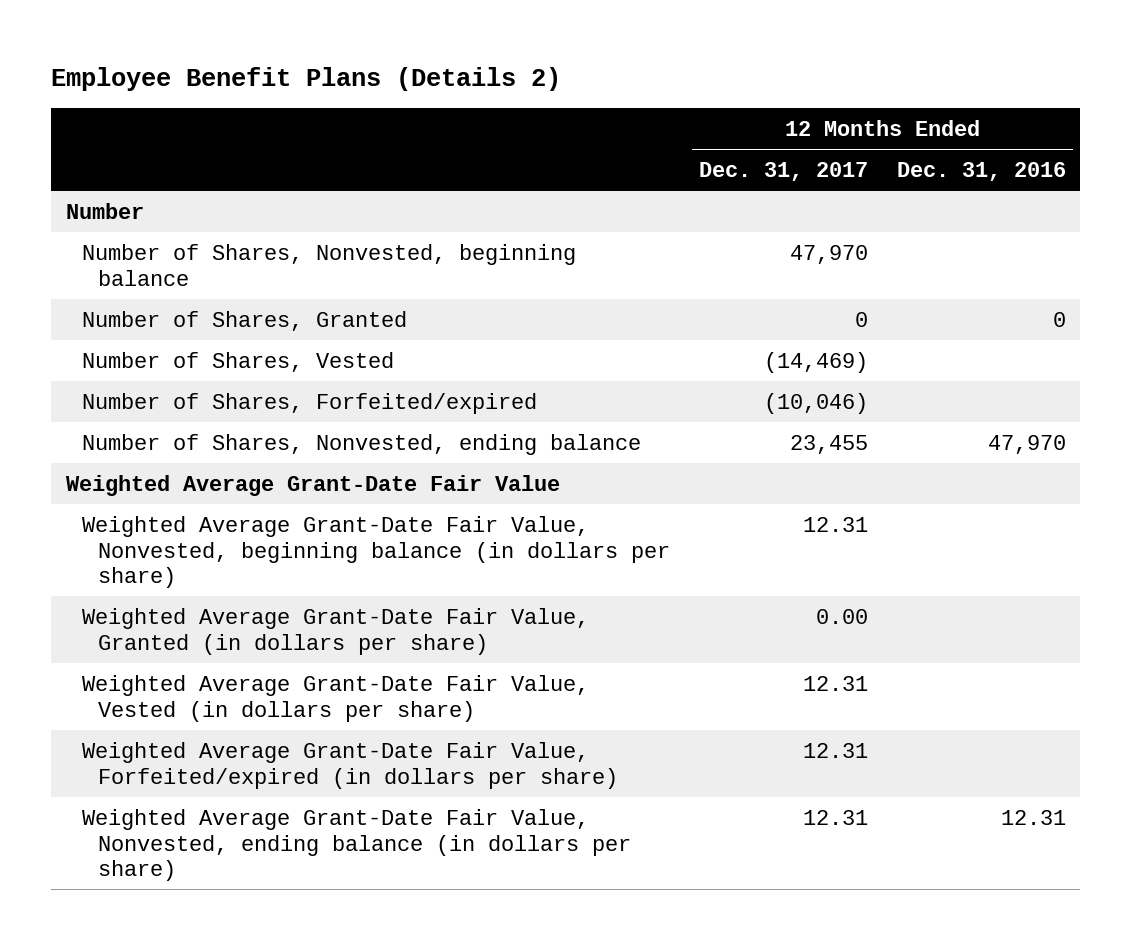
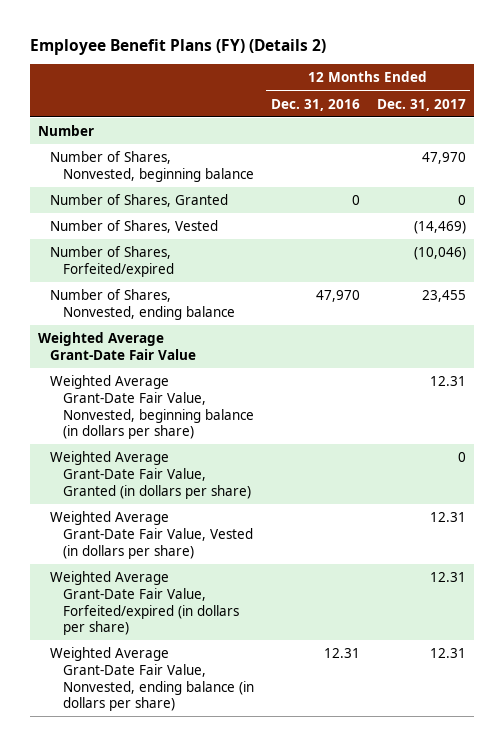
- Employee Benefit Plans (Details 2)
+ Employee Benefit Plans (FY) (Details 2)
- | 12 Months Ended Dec. 31, 2017 | 12 Months Ended Dec. 31, 2016
+ | 12 Months Ended Dec. 31, 2016 | 12 Months Ended Dec. 31, 2017
- Weighted Average Grant-Date Fair Value, Granted (in dollars per share) | 0.00 |
+ Weighted Average Grant-Date Fair Value, Granted (in dollars per share) | | 0

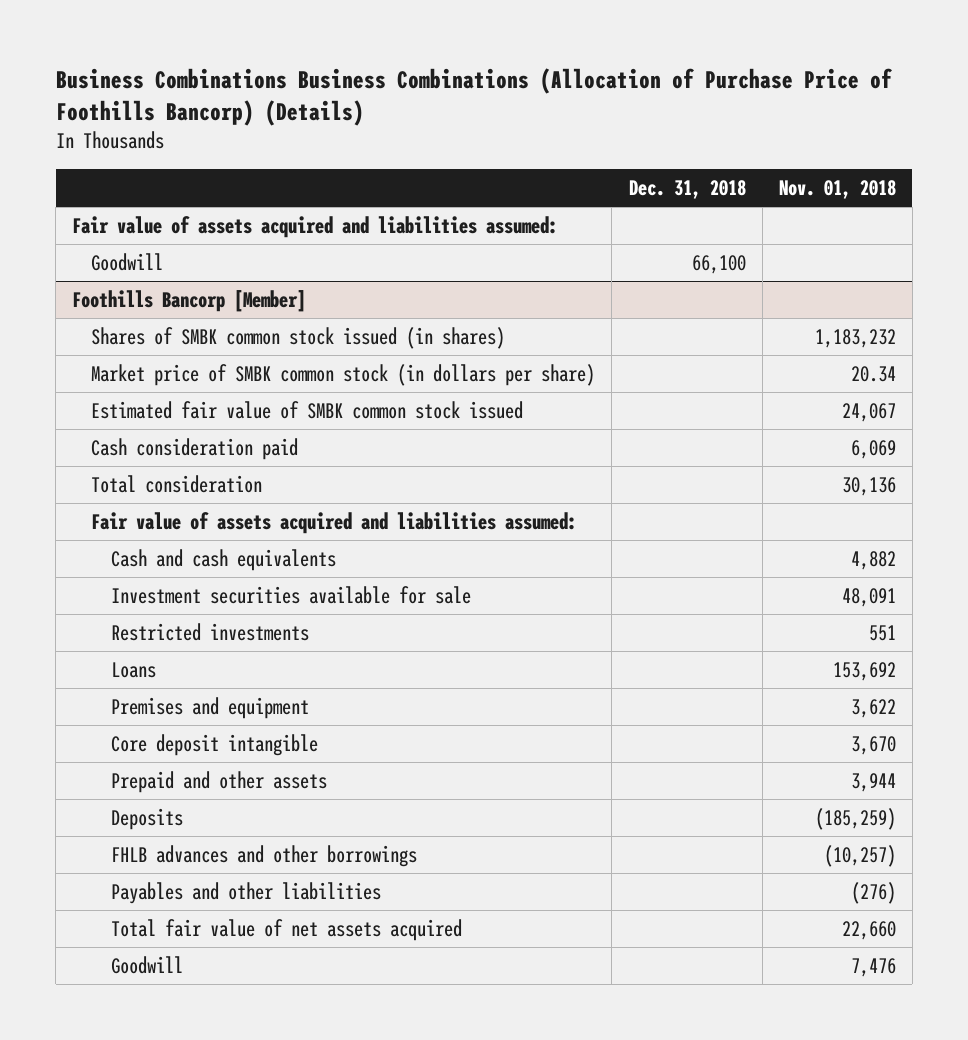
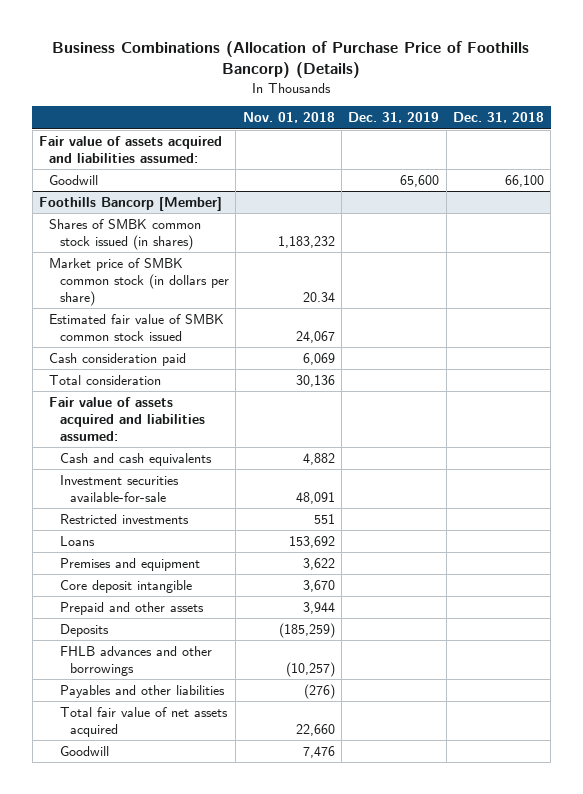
- Business Combinations Business Combinations (Allocation of Purchase Price of Foothills Bancorp) (Details)
+ Business Combinations (Allocation of Purchase Price of Foothills Bancorp) (Details)
- | Dec. 31, 2018 | Nov. 01, 2018
+ | Nov. 01, 2018 | Dec. 31, 2019 | Dec. 31, 2018
@ Foothills Bancorp [Member]
- Investment securities available for sale | | 48,091
+ Investment securities available-for-sale | 48,091 | |

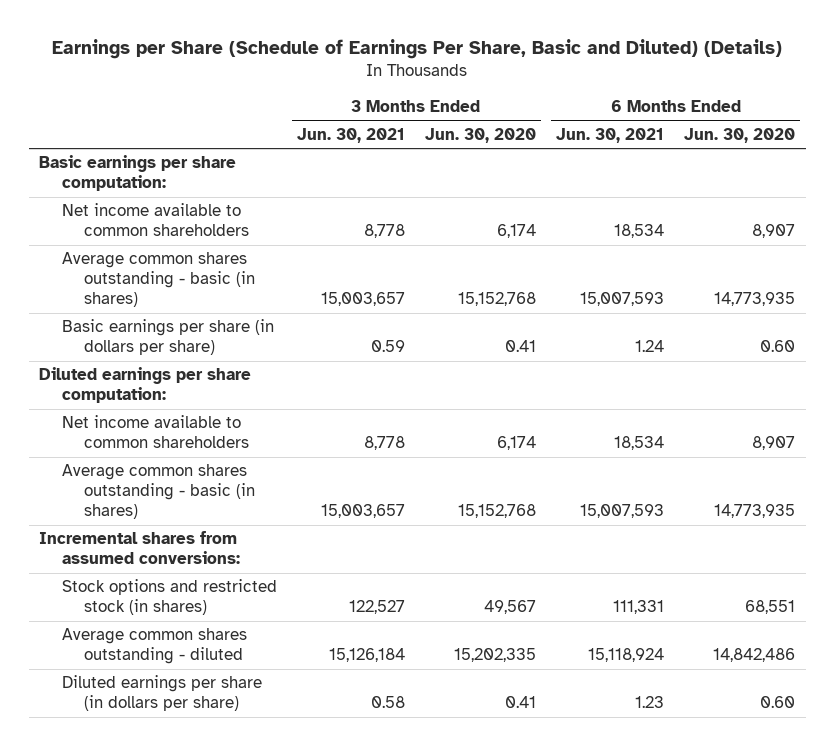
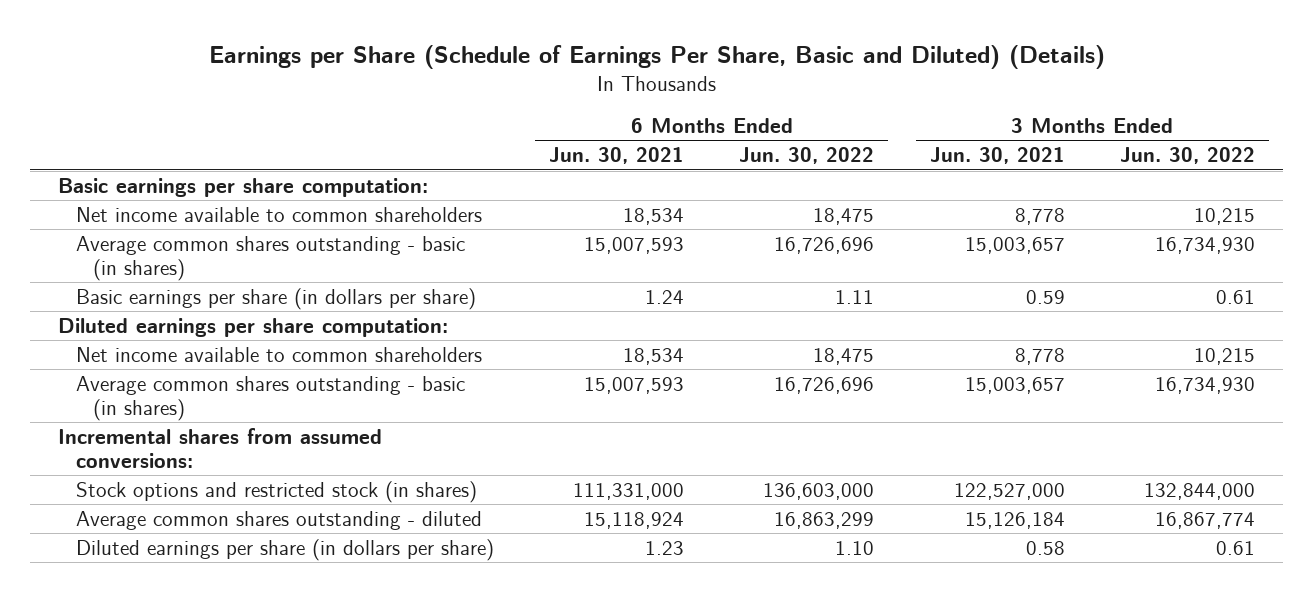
- | 3 Months Ended Jun. 30, 2021 | 3 Months Ended Jun. 30, 2020 | 6 Months Ended Jun. 30, 2021 | 6 Months Ended Jun. 30, 2020
+ | 6 Months Ended Jun. 30, 2021 | 6 Months Ended Jun. 30, 2022 | 3 Months Ended Jun. 30, 2021 | 3 Months Ended Jun. 30, 2022
- Stock options and restricted stock (in shares) | 122,527 | 49,567 | 111,331 | 68,551
+ Stock options and restricted stock (in shares) | 111,331,000 | 136,603,000 | 122,527,000 | 132,844,000

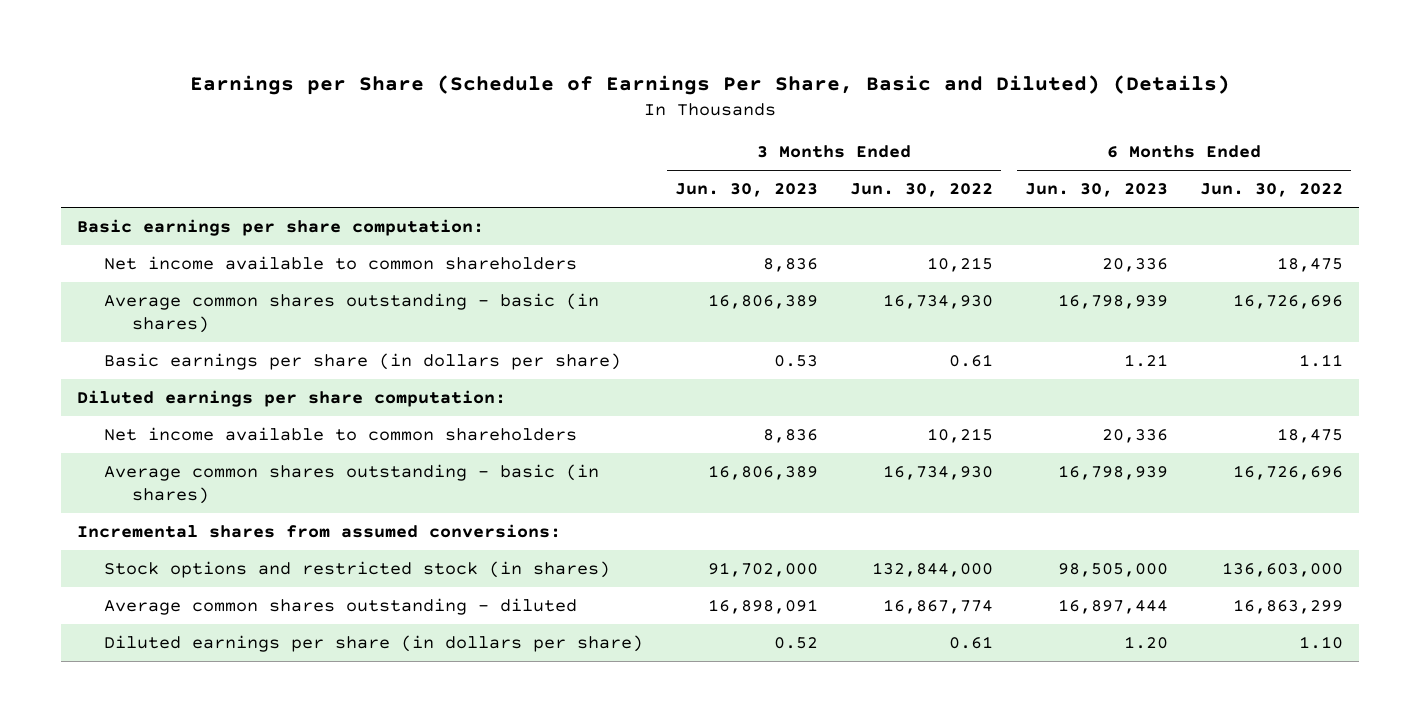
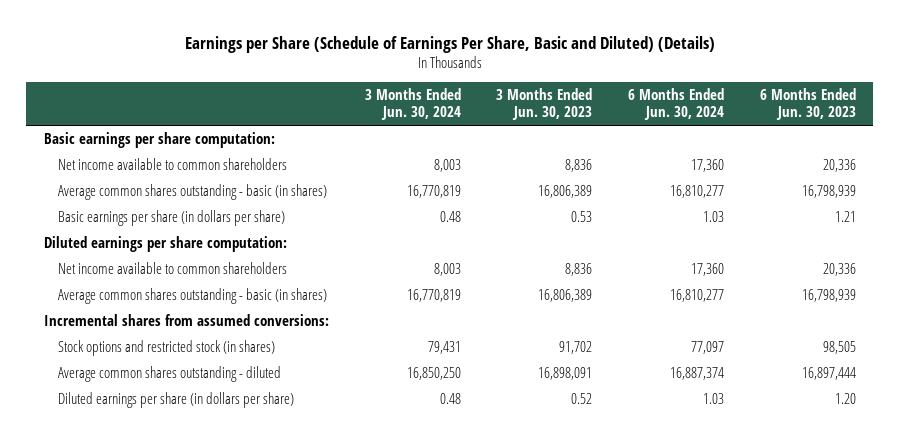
- | 3 Months Ended Jun. 30, 2023 | 3 Months Ended Jun. 30, 2022 | 6 Months Ended Jun. 30, 2023 | 6 Months Ended Jun. 30, 2022
+ | 3 Months Ended Jun. 30, 2024 | 3 Months Ended Jun. 30, 2023 | 6 Months Ended Jun. 30, 2024 | 6 Months Ended Jun. 30, 2023
- Stock options and restricted stock (in shares) | 91,702,000 | 132,844,000 | 98,505,000 | 136,603,000
+ Stock options and restricted stock (in shares) | 79,431 | 91,702 | 77,097 | 98,505

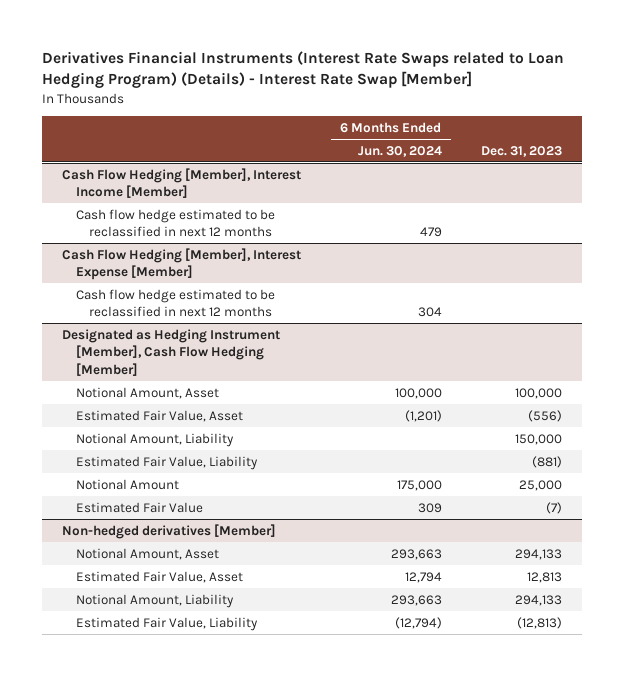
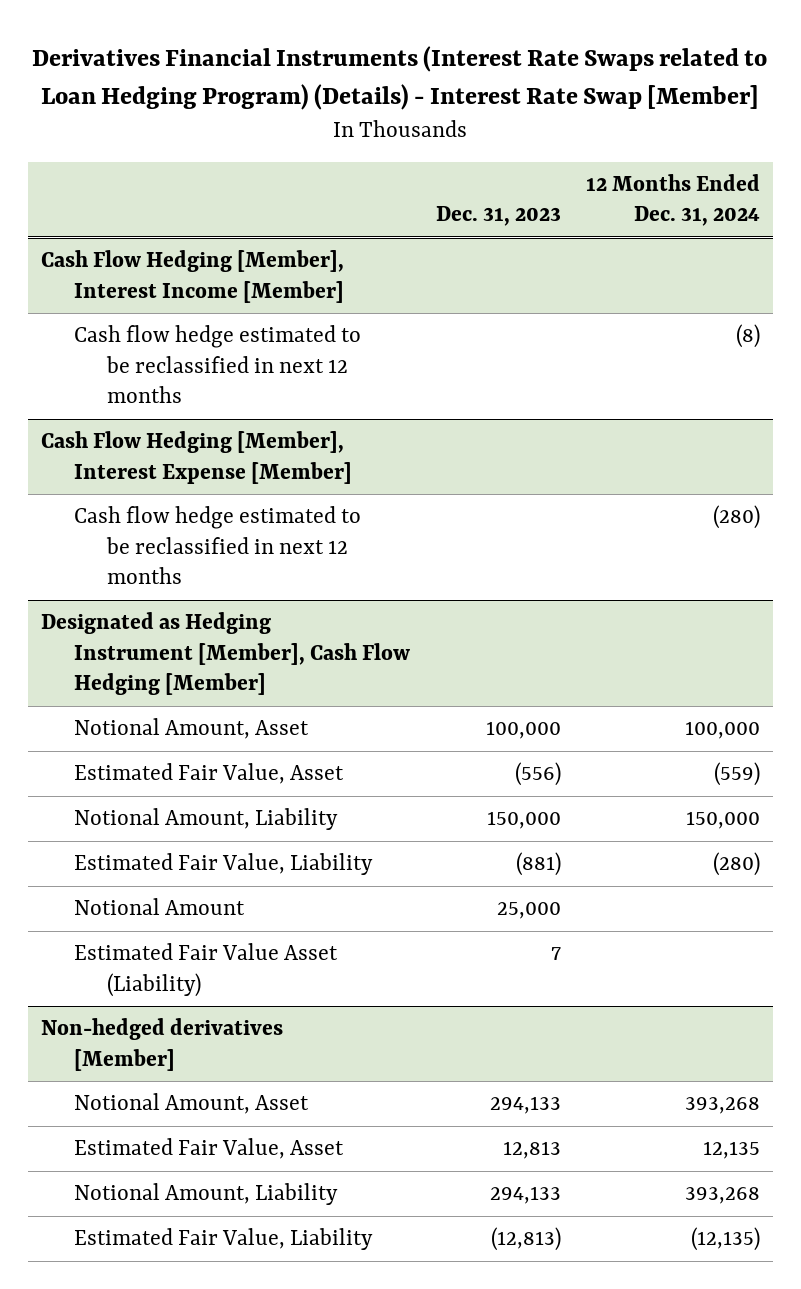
- | 6 Months Ended Jun. 30, 2024 | Dec. 31, 2023
+ | Dec. 31, 2023 | 12 Months Ended Dec. 31, 2024
@ Designated as Hedging Instrument [Member], Cash Flow Hedging [Member]
- Estimated Fair Value | 309 | (7)
+ Estimated Fair Value Asset (Liability) | 7 |

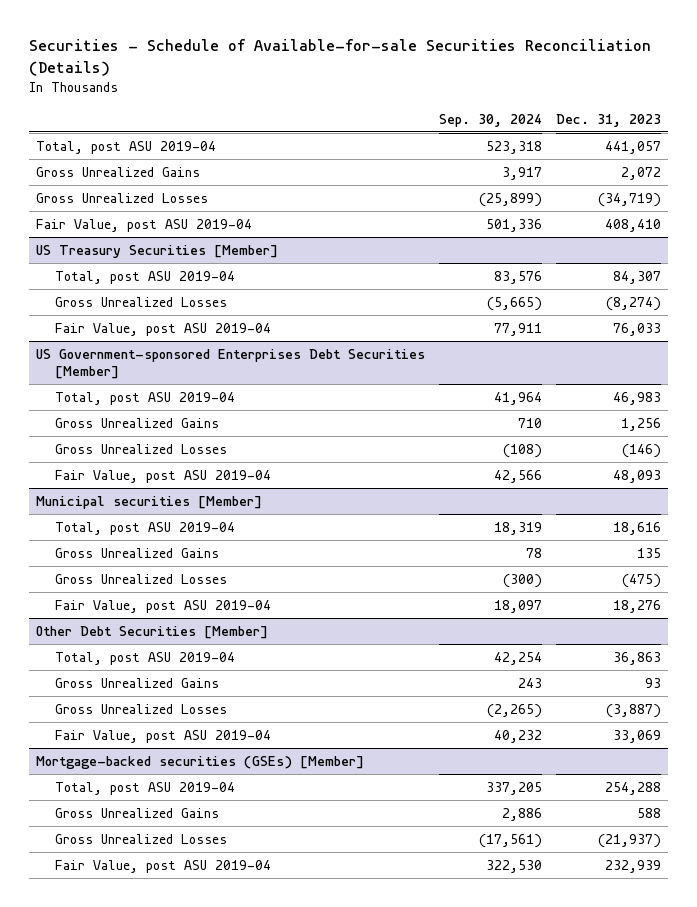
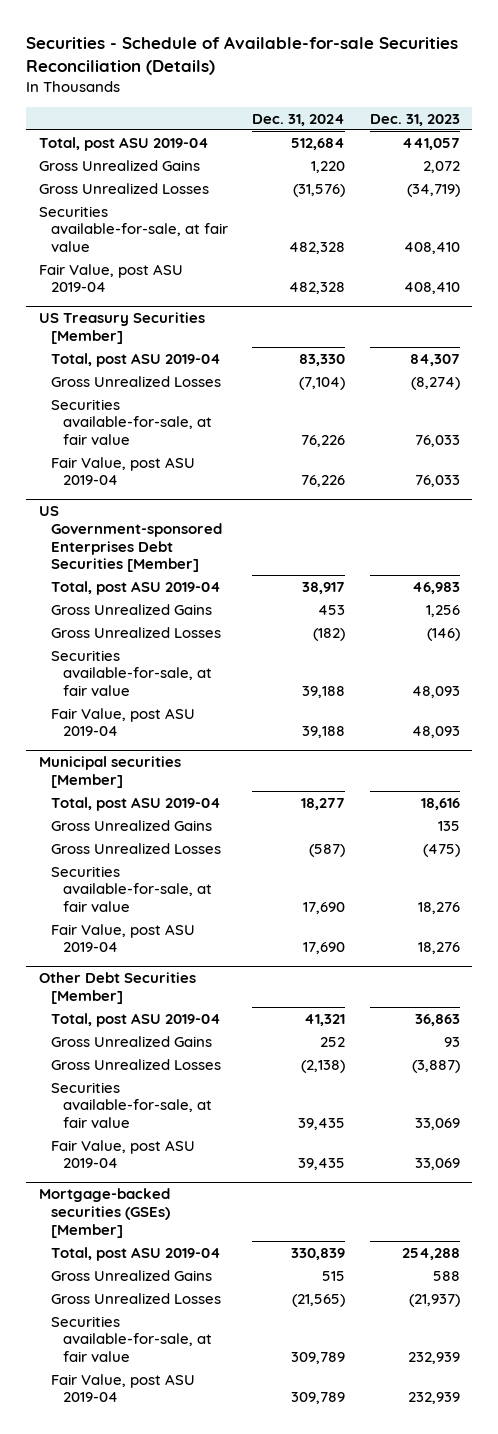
- | Sep. 30, 2024 | Dec. 31, 2023
+ | Dec. 31, 2024 | Dec. 31, 2023
+ Securities available-for-sale, at fair value | 482,328 | 408,410
@ US Treasury Securities [Member]
+ Securities available-for-sale, at fair value | 76,226 | 76,033
@ US Government-sponsored Enterprises Debt Securities [Member]
+ Securities available-for-sale, at fair value | 39,188 | 48,093
@ Municipal securities [Member]
+ Securities available-for-sale, at fair value | 17,690 | 18,276
@ Other Debt Securities [Member]
+ Securities available-for-sale, at fair value | 39,435 | 33,069
@ Mortgage-backed securities (GSEs) [Member]
+ Securities available-for-sale, at fair value | 309,789 | 232,939

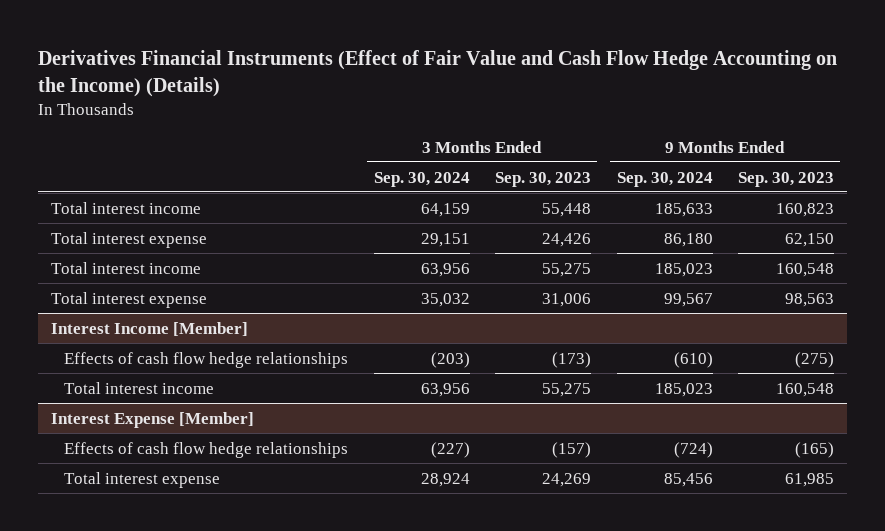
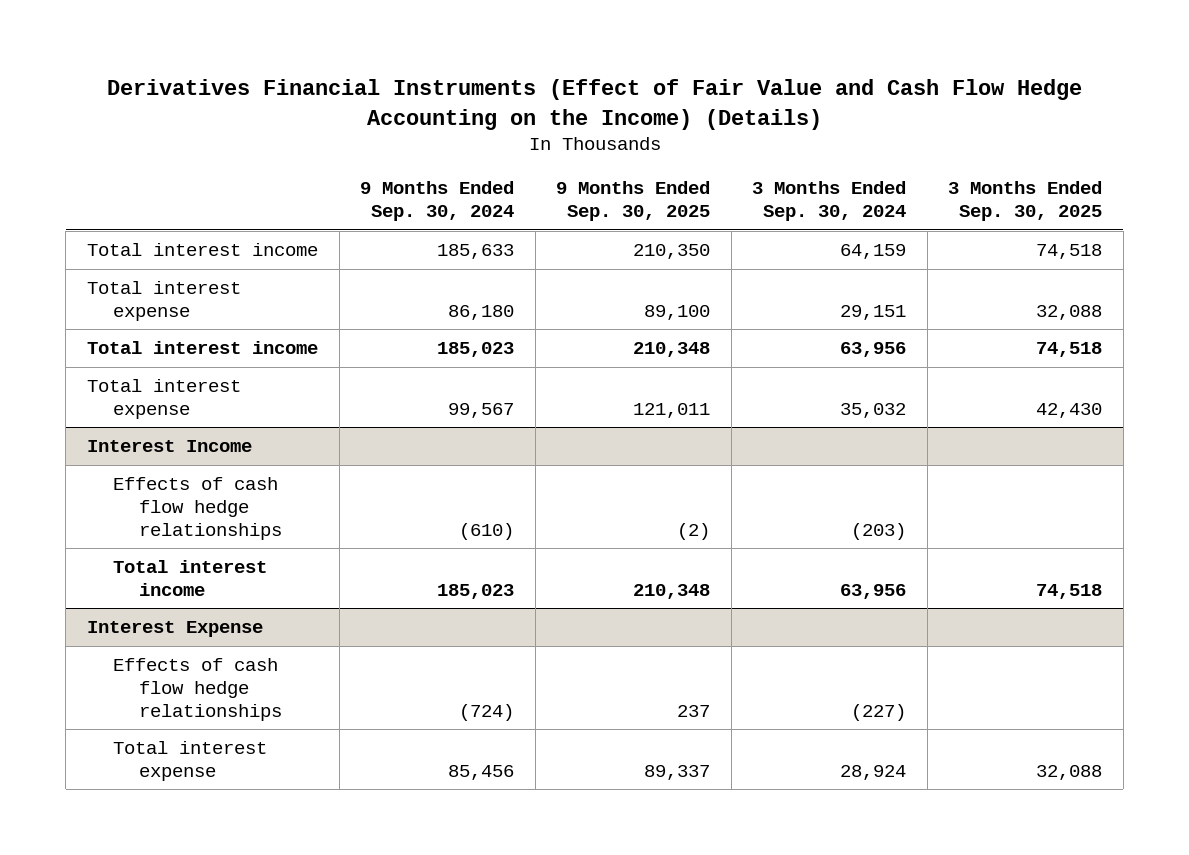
- | 3 Months Ended Sep. 30, 2024 | 3 Months Ended Sep. 30, 2023 | 9 Months Ended Sep. 30, 2024 | 9 Months Ended Sep. 30, 2023
+ | 9 Months Ended Sep. 30, 2024 | 9 Months Ended Sep. 30, 2025 | 3 Months Ended Sep. 30, 2024 | 3 Months Ended Sep. 30, 2025
- Interest Income [Member]
+ Interest Income
- Interest Expense [Member]
+ Interest Expense

